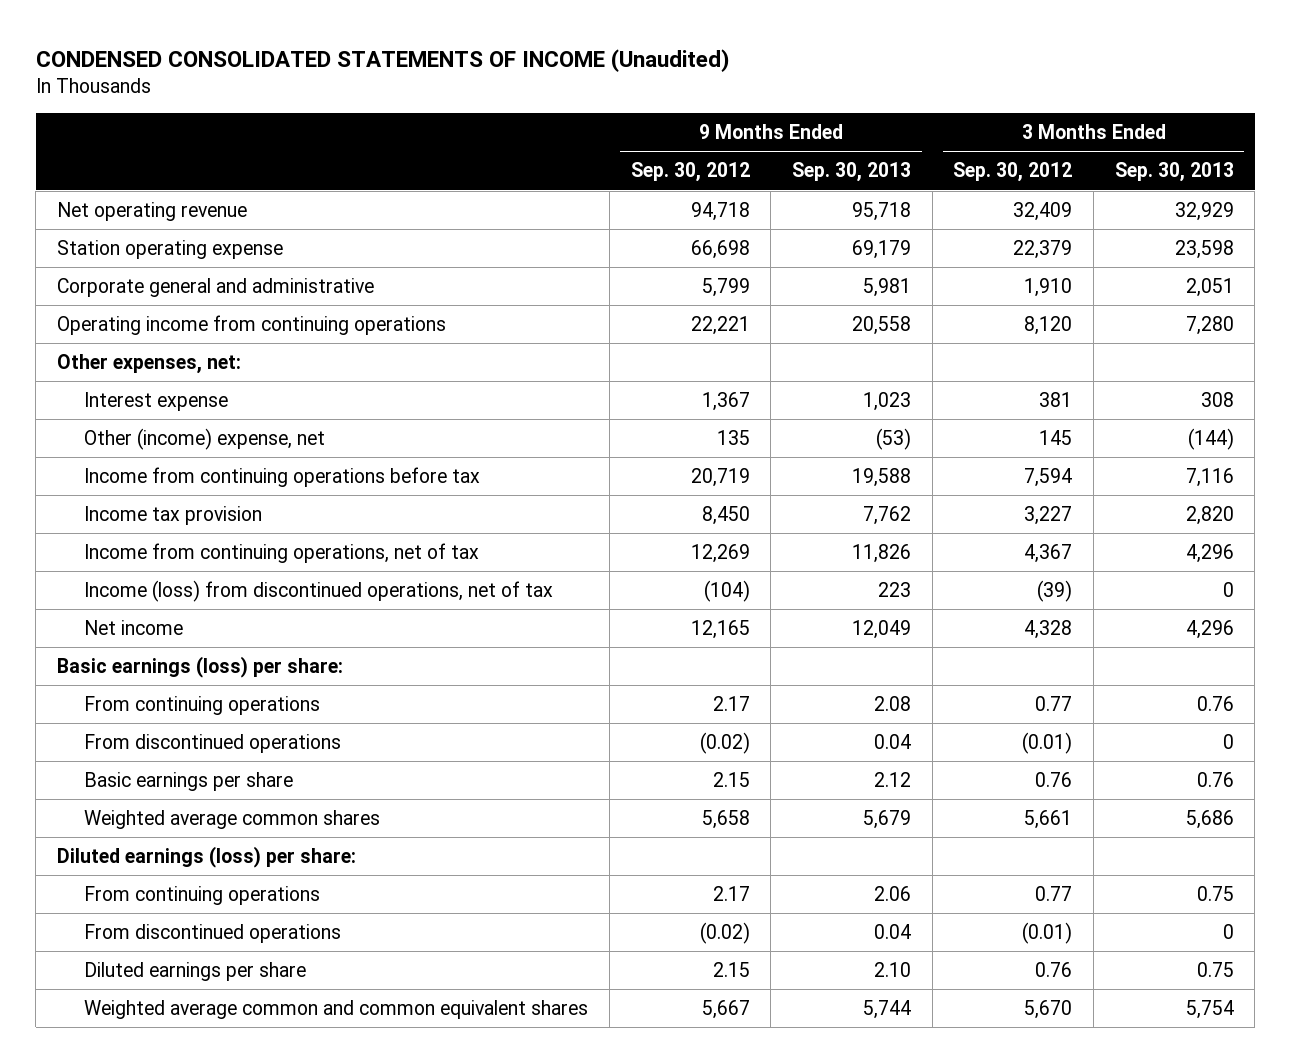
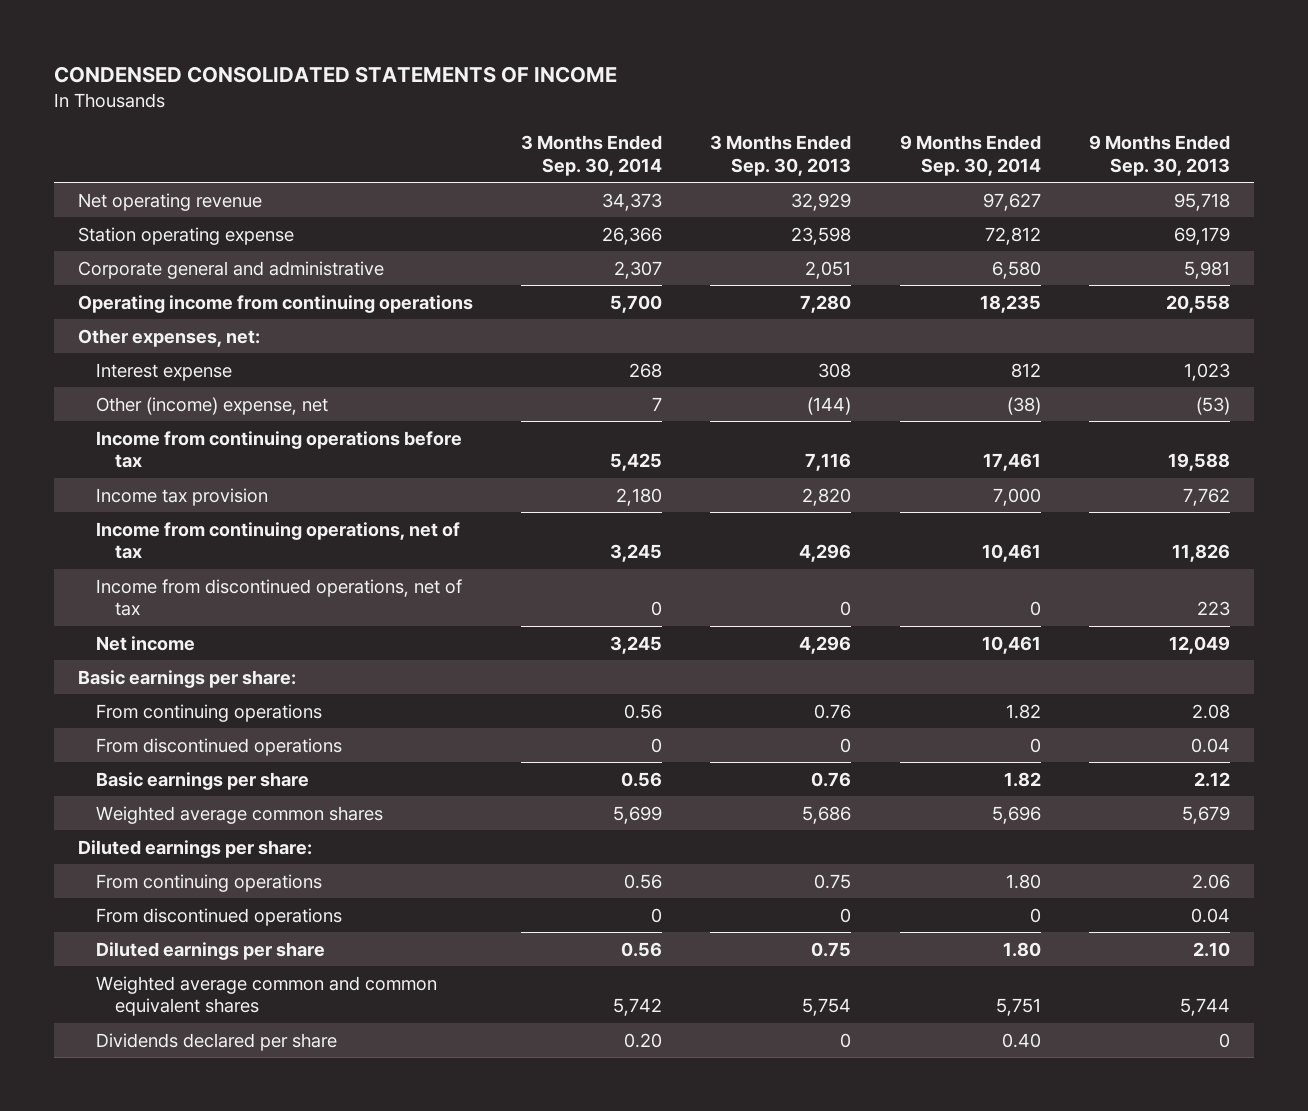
- CONDENSED CONSOLIDATED STATEMENTS OF INCOME (Unaudited)
+ CONDENSED CONSOLIDATED STATEMENTS OF INCOME
- | 9 Months Ended Sep. 30, 2012 | 9 Months Ended Sep. 30, 2013 | 3 Months Ended Sep. 30, 2012 | 3 Months Ended Sep. 30, 2013
+ | 3 Months Ended Sep. 30, 2014 | 3 Months Ended Sep. 30, 2013 | 9 Months Ended Sep. 30, 2014 | 9 Months Ended Sep. 30, 2013
- Income (loss) from discontinued operations, net of tax | (104) | 223 | (39) | 0
+ Income from discontinued operations, net of tax | 0 | 0 | 0 | 223
- Basic earnings (loss) per share:
+ Basic earnings per share:
- Diluted earnings (loss) per share:
+ Diluted earnings per share:
+ Dividends declared per share | 0.20 | 0 | 0.40 | 0

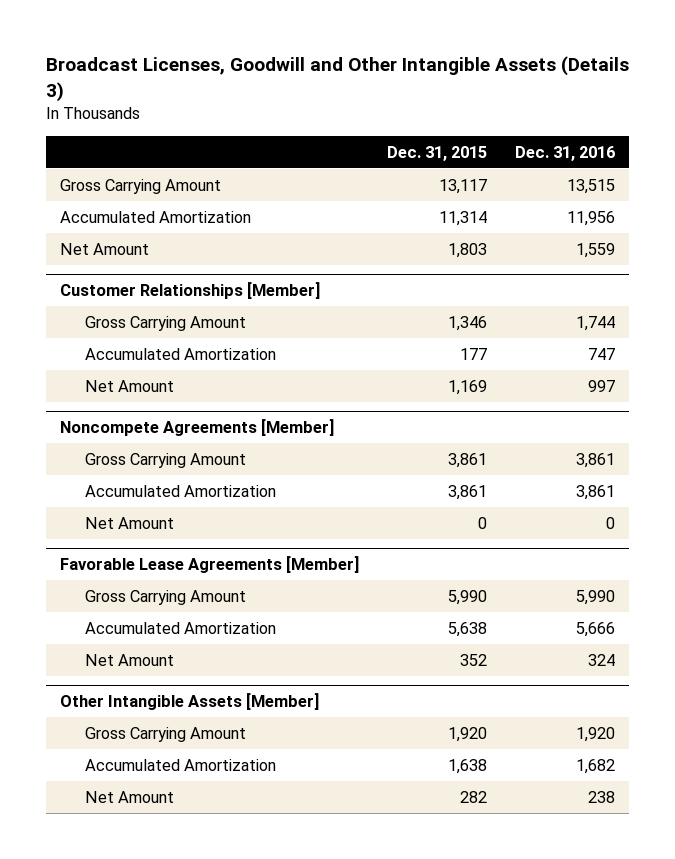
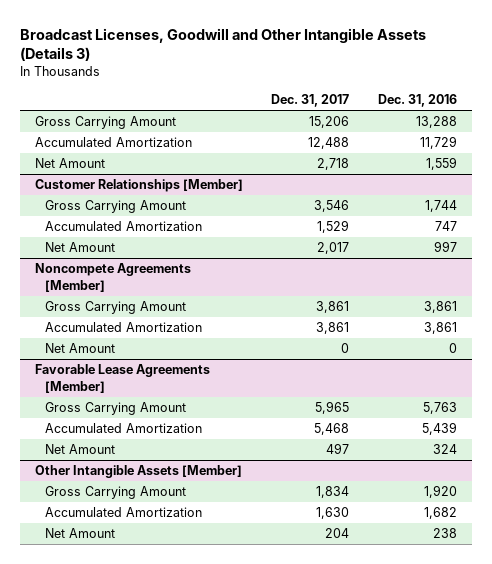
- | Dec. 31, 2015 | Dec. 31, 2016
+ | Dec. 31, 2017 | Dec. 31, 2016
- Gross Carrying Amount | 13,117 | 13,515
- Accumulated Amortization | 11,314 | 11,956
+ Gross Carrying Amount | 15,206 | 13,288
+ Accumulated Amortization | 12,488 | 11,729
@ Favorable Lease Agreements [Member]
- Gross Carrying Amount | 5,990 | 5,990
- Accumulated Amortization | 5,638 | 5,666
+ Gross Carrying Amount | 5,965 | 5,763
+ Accumulated Amortization | 5,468 | 5,439

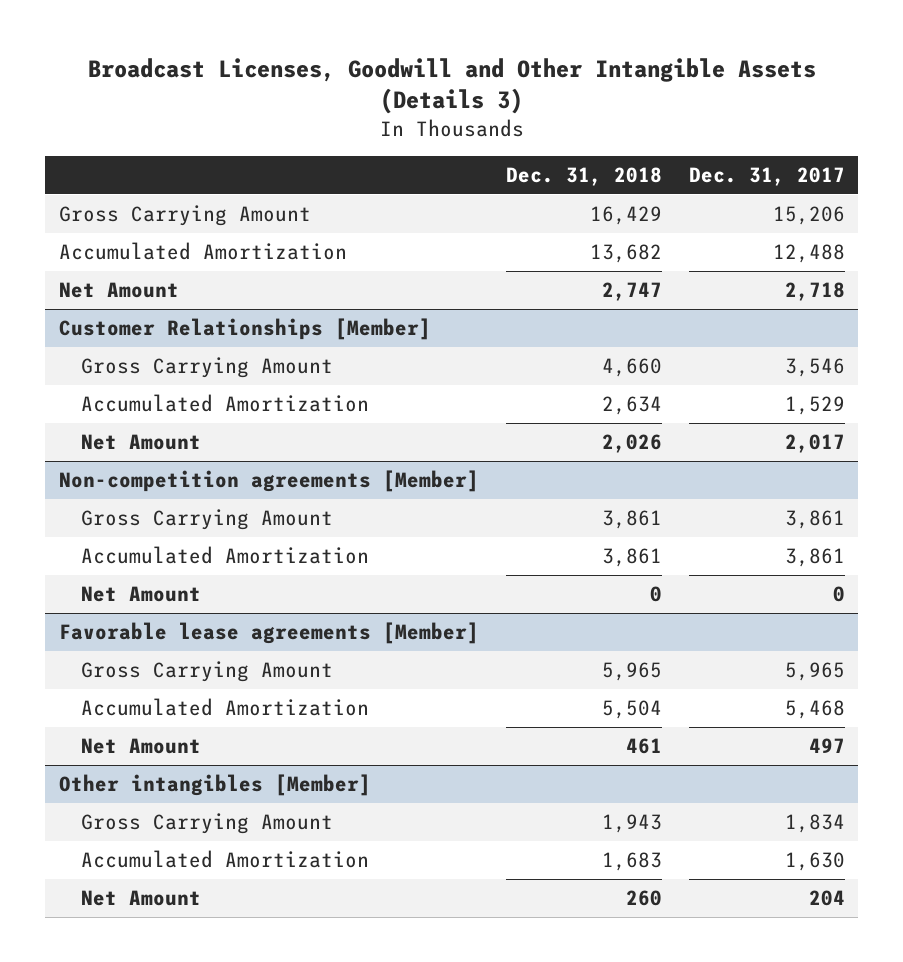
- | Dec. 31, 2017 | Dec. 31, 2016
+ | Dec. 31, 2018 | Dec. 31, 2017
- Noncompete Agreements [Member]
+ Non-competition agreements [Member]
- Favorable Lease Agreements [Member]
+ Favorable lease agreements [Member]
- Other Intangible Assets [Member]
+ Other intangibles [Member]

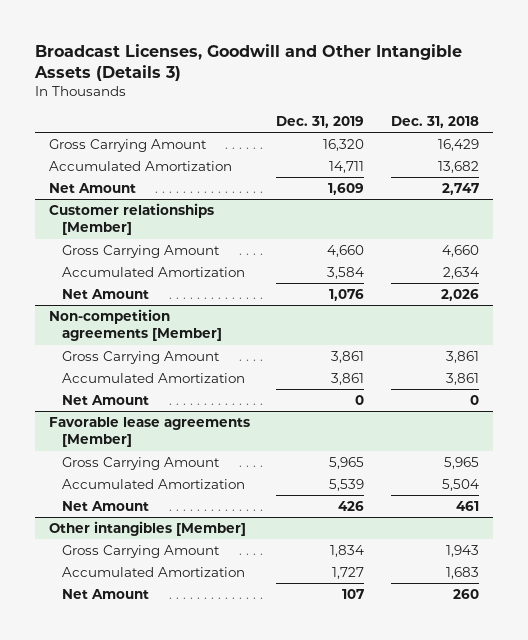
- | Dec. 31, 2018 | Dec. 31, 2017
+ | Dec. 31, 2019 | Dec. 31, 2018
- Customer Relationships [Member]
+ Customer relationships [Member]

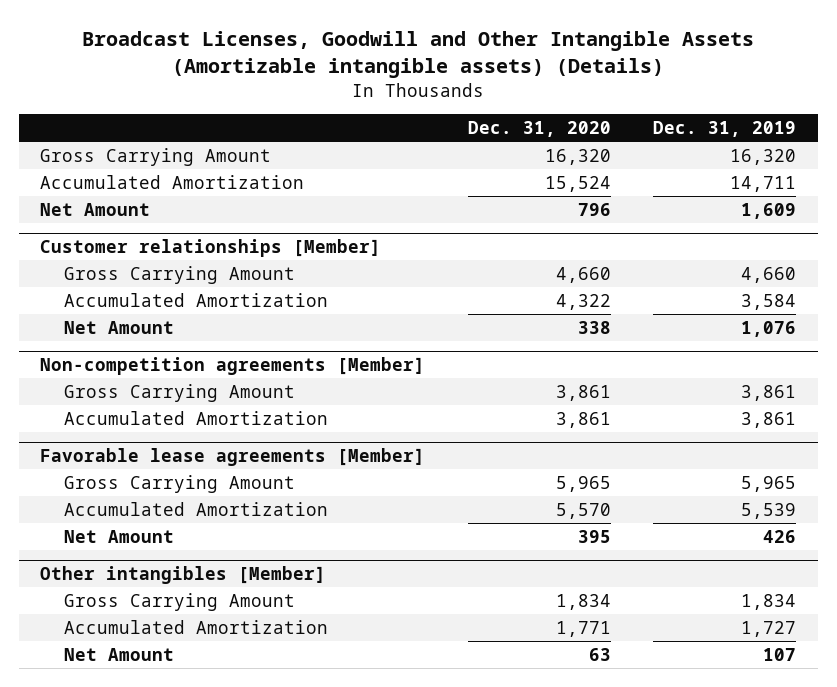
- Broadcast Licenses, Goodwill and Other Intangible Assets (Details 3)
+ Broadcast Licenses, Goodwill and Other Intangible Assets (Amortizable intangible assets) (Details)
- | Dec. 31, 2019 | Dec. 31, 2018
+ | Dec. 31, 2020 | Dec. 31, 2019
@ Non-competition agreements [Member]
- Net Amount | 0 | 0

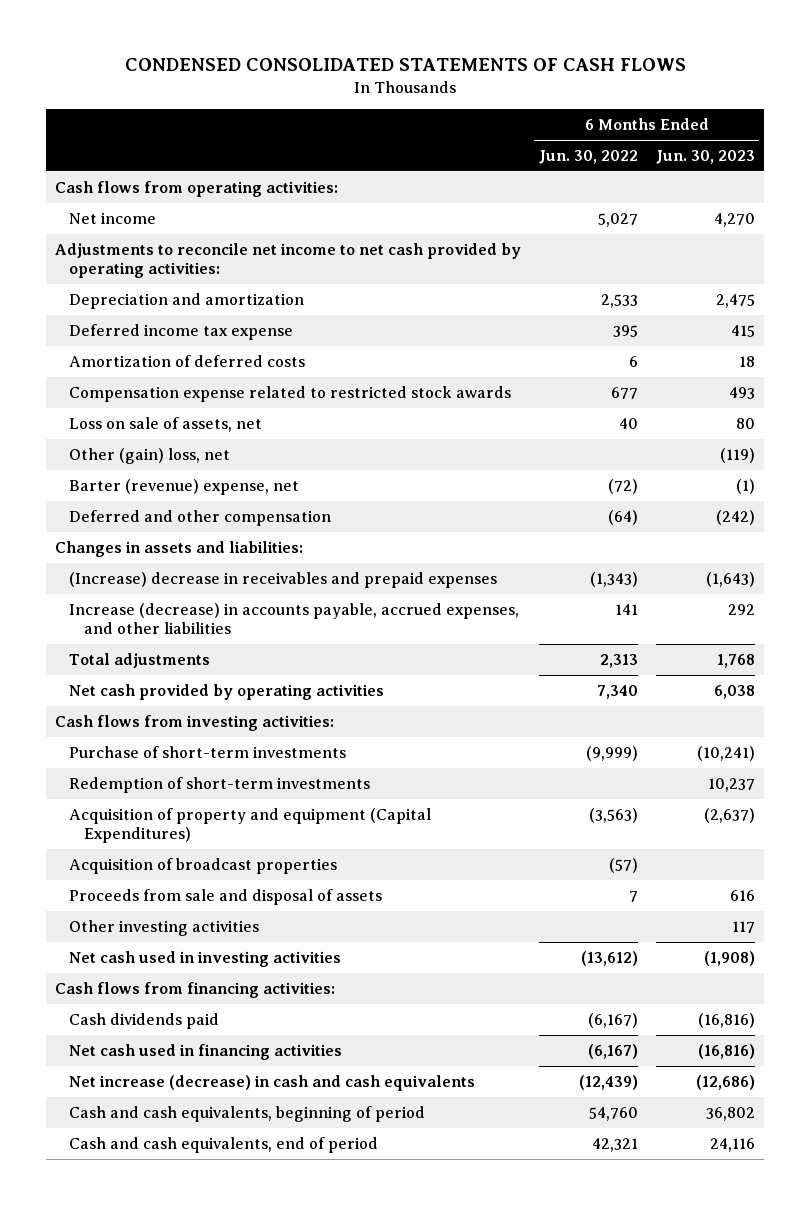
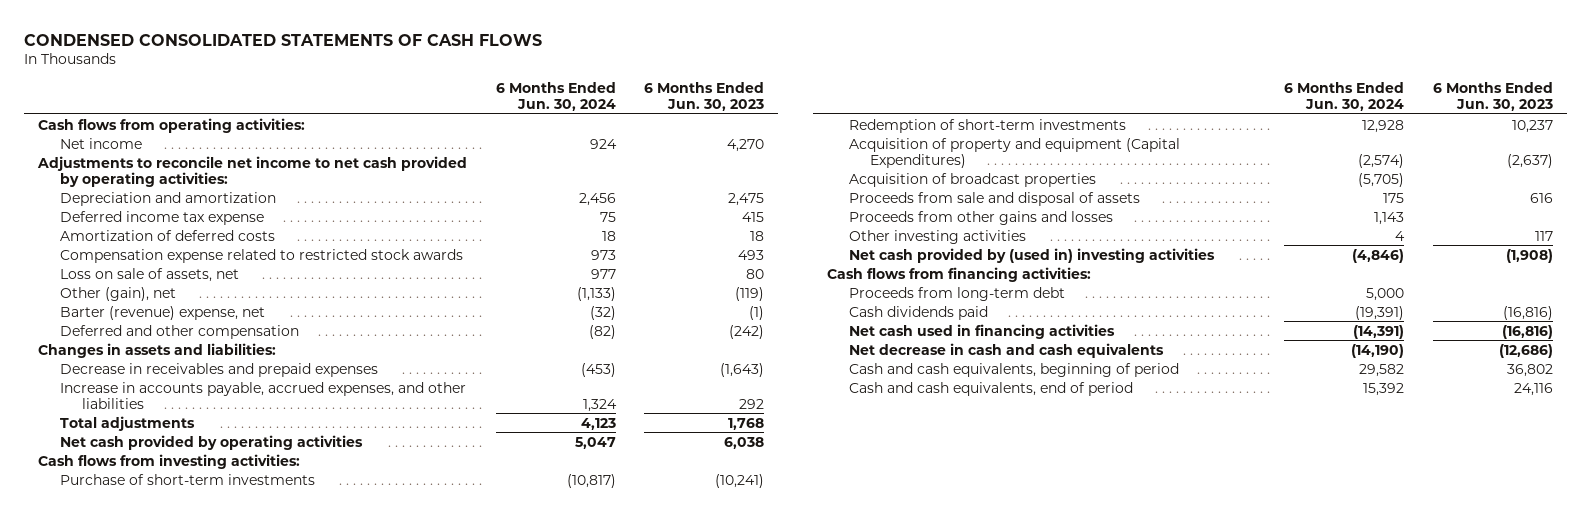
- | 6 Months Ended Jun. 30, 2022 | 6 Months Ended Jun. 30, 2023
+ | 6 Months Ended Jun. 30, 2024 | 6 Months Ended Jun. 30, 2023
- Other (gain) loss, net | | (119)
+ Other (gain), net | (1,133) | (119)
- (Increase) decrease in receivables and prepaid expenses | (1,343) | (1,643)
- Increase (decrease) in accounts payable, accrued expenses, and other liabilities | 141 | 292
+ Decrease in receivables and prepaid expenses | (453) | (1,643)
+ Increase in accounts payable, accrued expenses, and other liabilities | 1,324 | 292
+ Proceeds from other gains and losses | 1,143 |
- Net cash used in investing activities | (13,612) | (1,908)
+ Net cash provided by (used in) investing activities | (4,846) | (1,908)
+ Proceeds from long-term debt | 5,000 |
- Net increase (decrease) in cash and cash equivalents | (12,439) | (12,686)
+ Net decrease in cash and cash equivalents | (14,190) | (12,686)

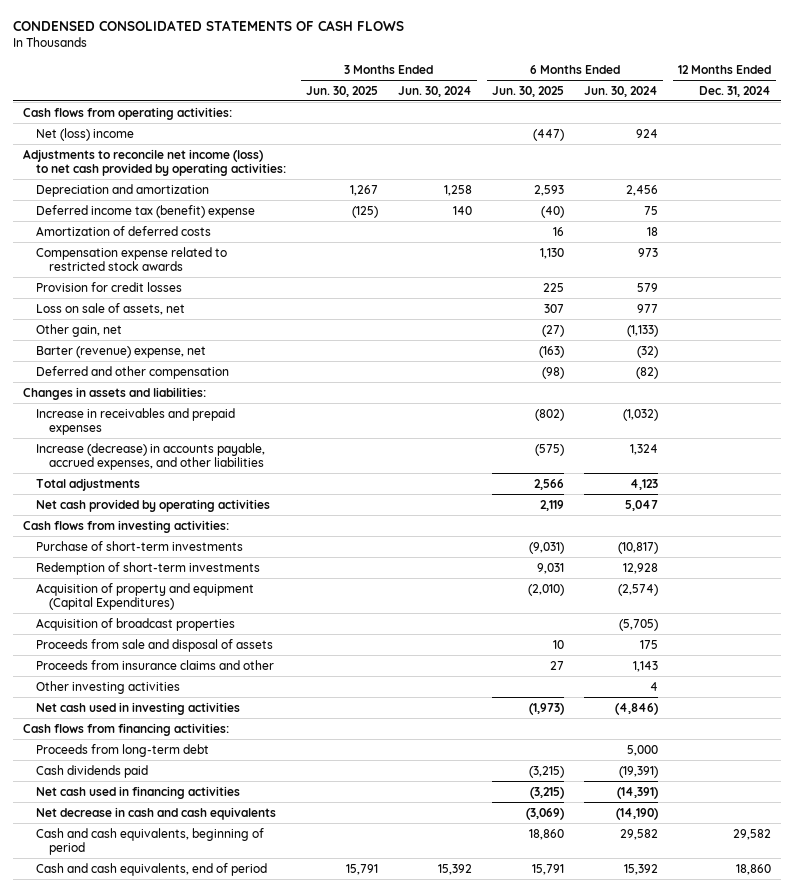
- | 6 Months Ended Jun. 30, 2024 | 6 Months Ended Jun. 30, 2023
+ | 3 Months Ended Jun. 30, 2025 | 3 Months Ended Jun. 30, 2024 | 6 Months Ended Jun. 30, 2025 | 6 Months Ended Jun. 30, 2024 | 12 Months Ended Dec. 31, 2024
- Net income | 924 | 4,270
- Adjustments to reconcile net income to net cash provided by operating activities:
+ Net (loss) income | | | (447) | 924 |
+ Adjustments to reconcile net income (loss) to net cash provided by operating activities:
- Deferred income tax expense | 75 | 415
+ Deferred income tax (benefit) expense | (125) | 140 | (40) | 75 |
+ Provision for credit losses | | | 225 | 579 |
- Other (gain), net | (1,133) | (119)
+ Other gain, net | | | (27) | (1,133) |
- Decrease in receivables and prepaid expenses | (453) | (1,643)
- Increase in accounts payable, accrued expenses, and other liabilities | 1,324 | 292
+ Increase in receivables and prepaid expenses | | | (802) | (1,032) |
+ Increase (decrease) in accounts payable, accrued expenses, and other liabilities | | | (575) | 1,324 |
- Proceeds from other gains and losses | 1,143 |
+ Proceeds from insurance claims and other | | | 27 | 1,143 |
- Net cash provided by (used in) investing activities | (4,846) | (1,908)
+ Net cash used in investing activities | | | (1,973) | (4,846) |

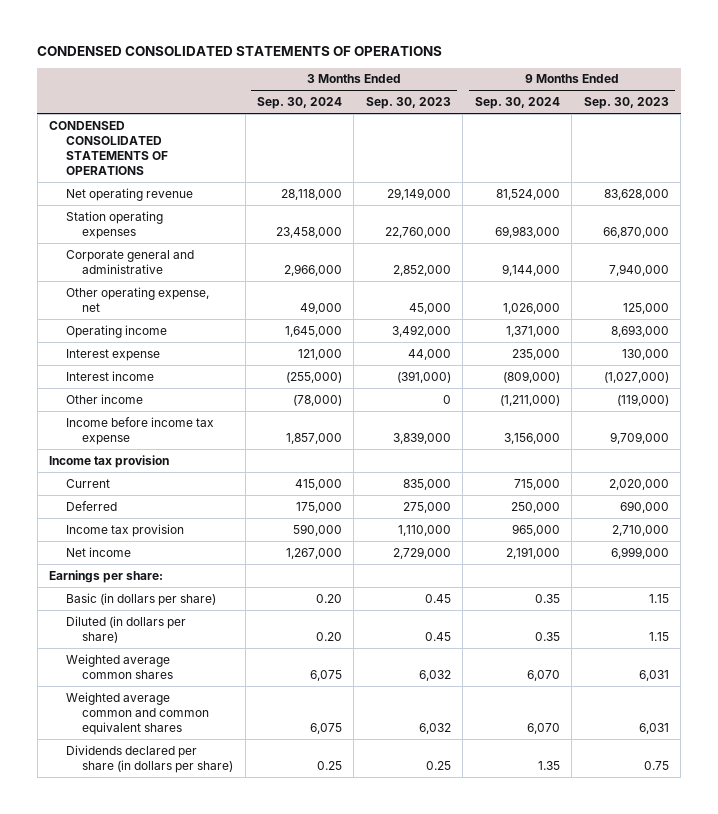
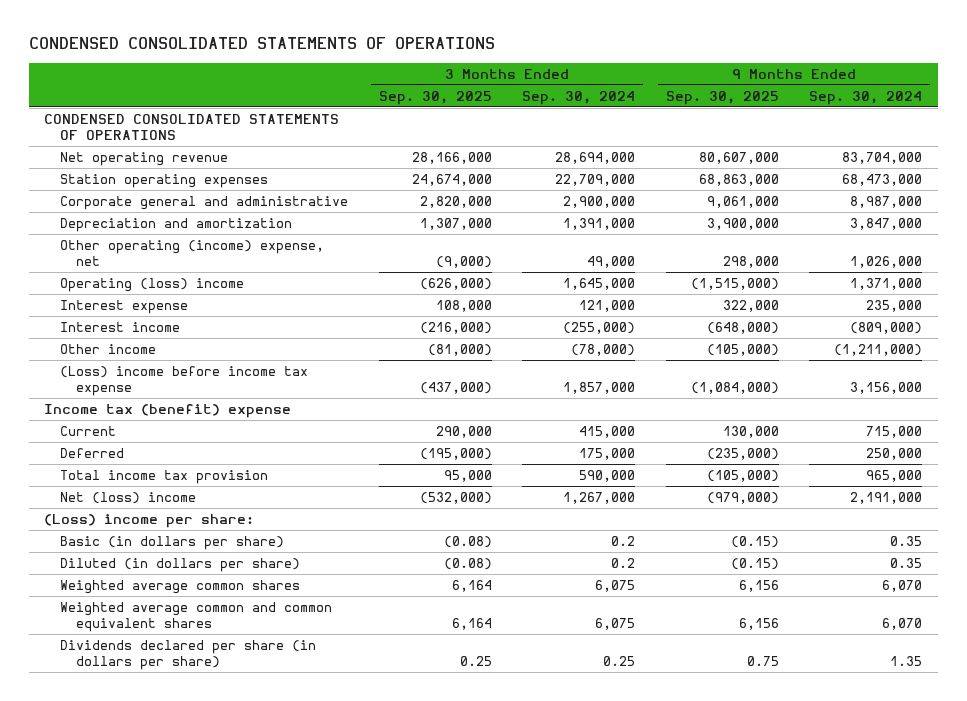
- | 3 Months Ended Sep. 30, 2024 | 3 Months Ended Sep. 30, 2023 | 9 Months Ended Sep. 30, 2024 | 9 Months Ended Sep. 30, 2023
+ | 3 Months Ended Sep. 30, 2025 | 3 Months Ended Sep. 30, 2024 | 9 Months Ended Sep. 30, 2025 | 9 Months Ended Sep. 30, 2024
- Net operating revenue | 28,118,000 | 29,149,000 | 81,524,000 | 83,628,000
- Station operating expenses | 23,458,000 | 22,760,000 | 69,983,000 | 66,870,000
- Corporate general and administrative | 2,966,000 | 2,852,000 | 9,144,000 | 7,940,000
- Other operating expense, net | 49,000 | 45,000 | 1,026,000 | 125,000
- Operating income | 1,645,000 | 3,492,000 | 1,371,000 | 8,693,000
+ Net operating revenue | 28,166,000 | 28,694,000 | 80,607,000 | 83,704,000
+ Station operating expenses | 24,674,000 | 22,709,000 | 68,863,000 | 68,473,000
+ Corporate general and administrative | 2,820,000 | 2,900,000 | 9,061,000 | 8,987,000
+ Depreciation and amortization | 1,307,000 | 1,391,000 | 3,900,000 | 3,847,000
+ Other operating (income) expense, net | (9,000) | 49,000 | 298,000 | 1,026,000
+ Operating (loss) income | (626,000) | 1,645,000 | (1,515,000) | 1,371,000
- Income before income tax expense | 1,857,000 | 3,839,000 | 3,156,000 | 9,709,000
- Income tax provision
+ (Loss) income before income tax expense | (437,000) | 1,857,000 | (1,084,000) | 3,156,000
+ Income tax (benefit) expense
- Income tax provision | 590,000 | 1,110,000 | 965,000 | 2,710,000
- Net income | 1,267,000 | 2,729,000 | 2,191,000 | 6,999,000
- Earnings per share:
- Basic (in dollars per share) | 0.20 | 0.45 | 0.35 | 1.15
- Diluted (in dollars per share) | 0.20 | 0.45 | 0.35 | 1.15
+ Total income tax provision | 95,000 | 590,000 | (105,000) | 965,000
+ Net (loss) income | (532,000) | 1,267,000 | (979,000) | 2,191,000
+ (Loss) income per share:
+ Basic (in dollars per share) | (0.08) | 0.2 | (0.15) | 0.35
+ Diluted (in dollars per share) | (0.08) | 0.2 | (0.15) | 0.35

